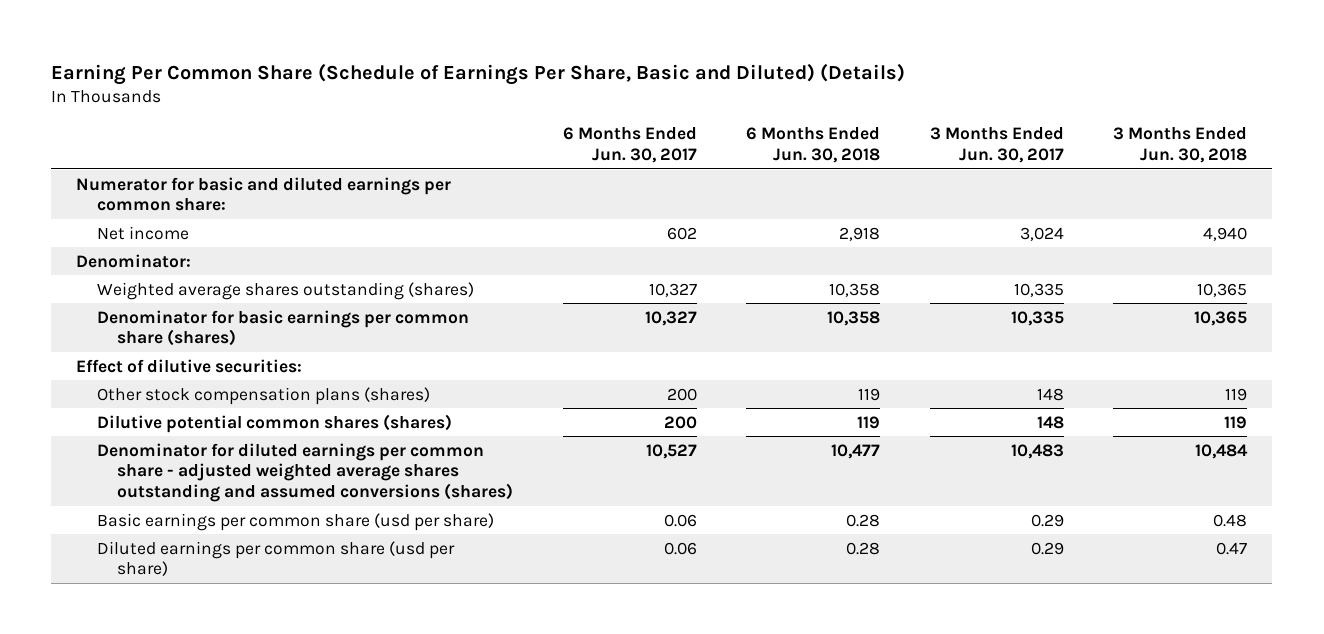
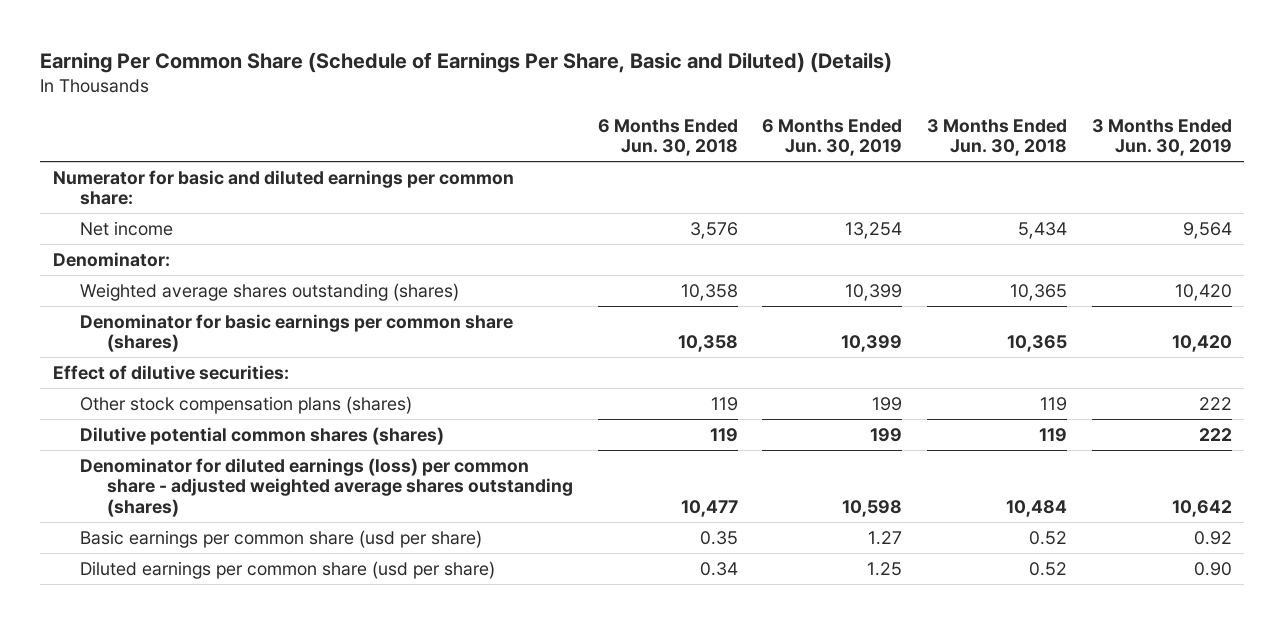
- | 6 Months Ended Jun. 30, 2017 | 6 Months Ended Jun. 30, 2018 | 3 Months Ended Jun. 30, 2017 | 3 Months Ended Jun. 30, 2018
+ | 6 Months Ended Jun. 30, 2018 | 6 Months Ended Jun. 30, 2019 | 3 Months Ended Jun. 30, 2018 | 3 Months Ended Jun. 30, 2019
- Net income | 602 | 2,918 | 3,024 | 4,940
+ Net income | 3,576 | 13,254 | 5,434 | 9,564
- Denominator for diluted earnings per common share - adjusted weighted average shares outstanding and assumed conversions (shares) | 10,527 | 10,477 | 10,483 | 10,484
- Basic earnings per common share (usd per share) | 0.06 | 0.28 | 0.29 | 0.48
- Diluted earnings per common share (usd per share) | 0.06 | 0.28 | 0.29 | 0.47
+ Denominator for diluted earnings (loss) per common share - adjusted weighted average shares outstanding (shares) | 10,477 | 10,598 | 10,484 | 10,642
+ Basic earnings per common share (usd per share) | 0.35 | 1.27 | 0.52 | 0.92
+ Diluted earnings per common share (usd per share) | 0.34 | 1.25 | 0.52 | 0.90

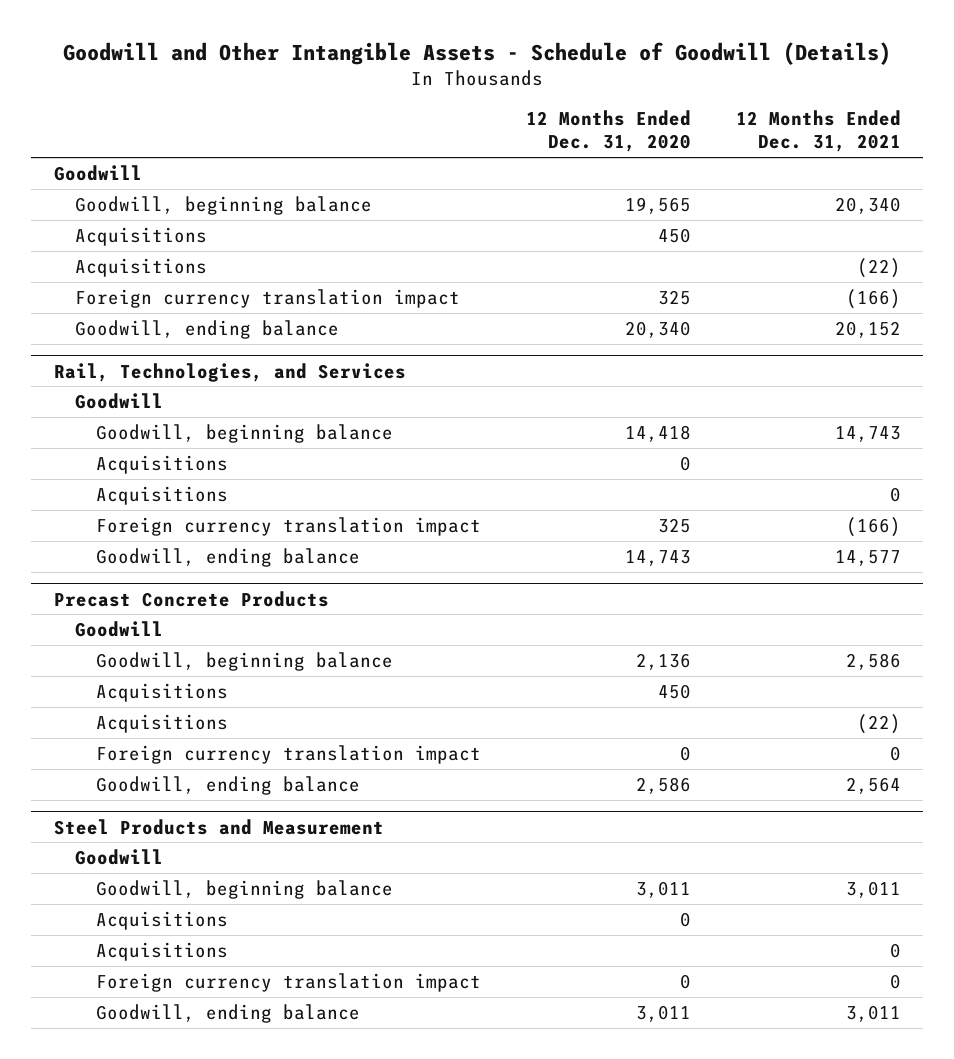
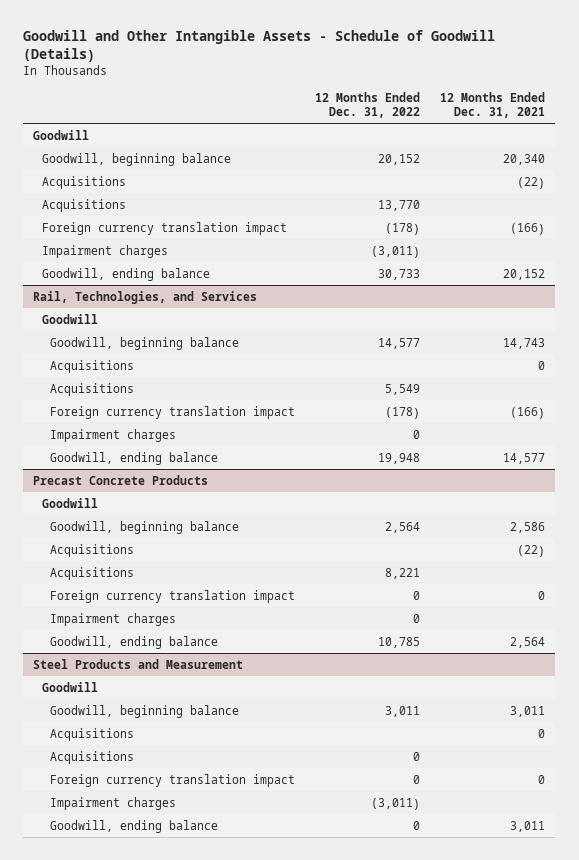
- | 12 Months Ended Dec. 31, 2020 | 12 Months Ended Dec. 31, 2021
+ | 12 Months Ended Dec. 31, 2022 | 12 Months Ended Dec. 31, 2021
moved down: Acquisitions | 13,770 |
+ Impairment charges | (3,011) |
@ Rail, Technologies, and Services
moved down: Acquisitions | 5,549 |
+ Impairment charges | 0 |
@ Precast Concrete Products
moved down: Acquisitions | 8,221 |
+ Impairment charges | 0 |
@ Steel Products and Measurement
moved down: Acquisitions | 0 |
+ Impairment charges | (3,011) |

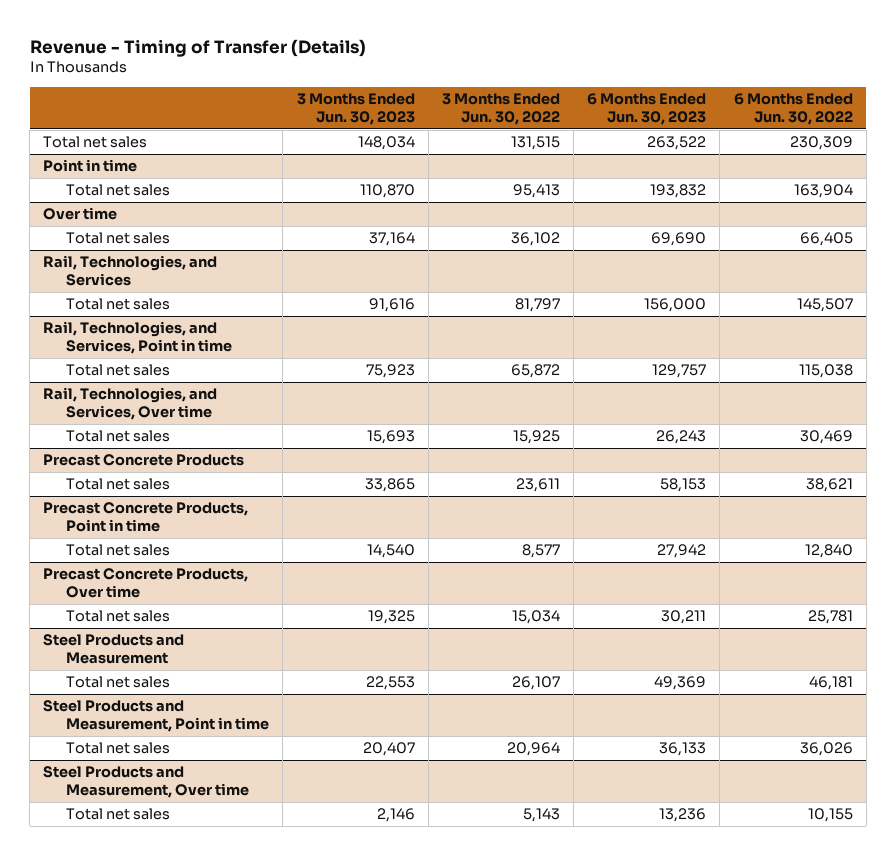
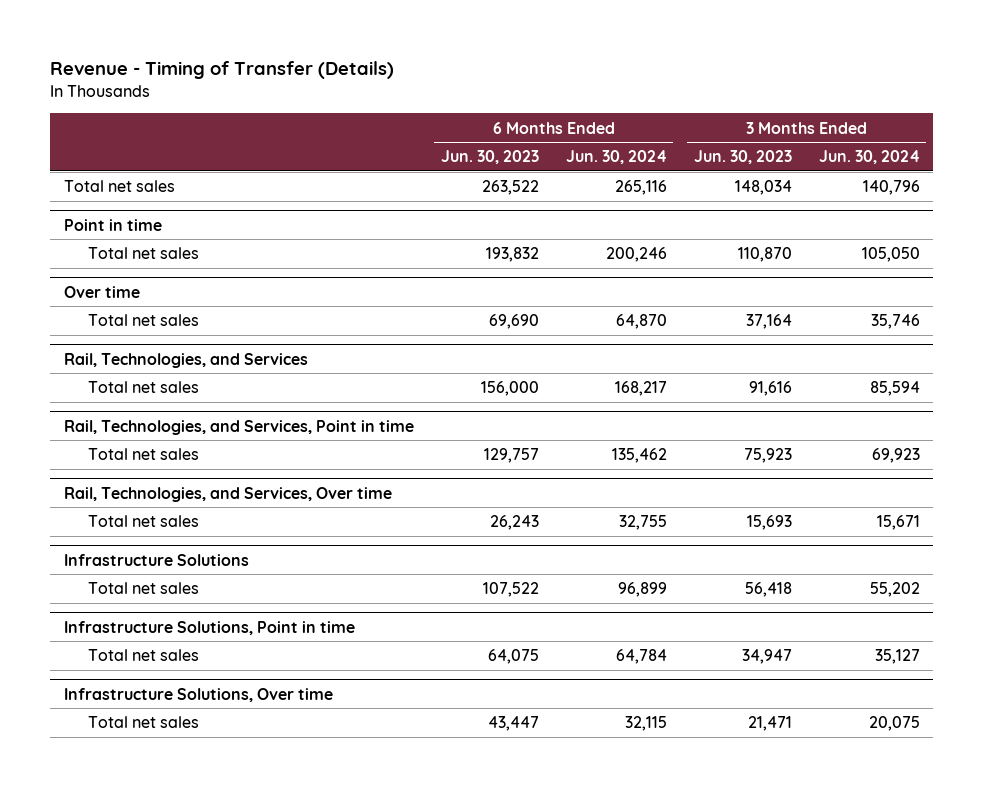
- | 3 Months Ended Jun. 30, 2023 | 3 Months Ended Jun. 30, 2022 | 6 Months Ended Jun. 30, 2023 | 6 Months Ended Jun. 30, 2022
+ | 6 Months Ended Jun. 30, 2023 | 6 Months Ended Jun. 30, 2024 | 3 Months Ended Jun. 30, 2023 | 3 Months Ended Jun. 30, 2024
- Precast Concrete Products
- Total net sales | 33,865 | 23,611 | 58,153 | 38,621
- Precast Concrete Products, Point in time
- Total net sales | 14,540 | 8,577 | 27,942 | 12,840
- Precast Concrete Products, Over time
- Total net sales | 19,325 | 15,034 | 30,211 | 25,781
- Steel Products and Measurement
- Total net sales | 22,553 | 26,107 | 49,369 | 46,181
- Steel Products and Measurement, Point in time
- Total net sales | 20,407 | 20,964 | 36,133 | 36,026
- Steel Products and Measurement, Over time
- Total net sales | 2,146 | 5,143 | 13,236 | 10,155
+ Infrastructure Solutions
+ Total net sales | 107,522 | 96,899 | 56,418 | 55,202
+ Infrastructure Solutions, Point in time
+ Total net sales | 64,075 | 64,784 | 34,947 | 35,127
+ Infrastructure Solutions, Over time
+ Total net sales | 43,447 | 32,115 | 21,471 | 20,075

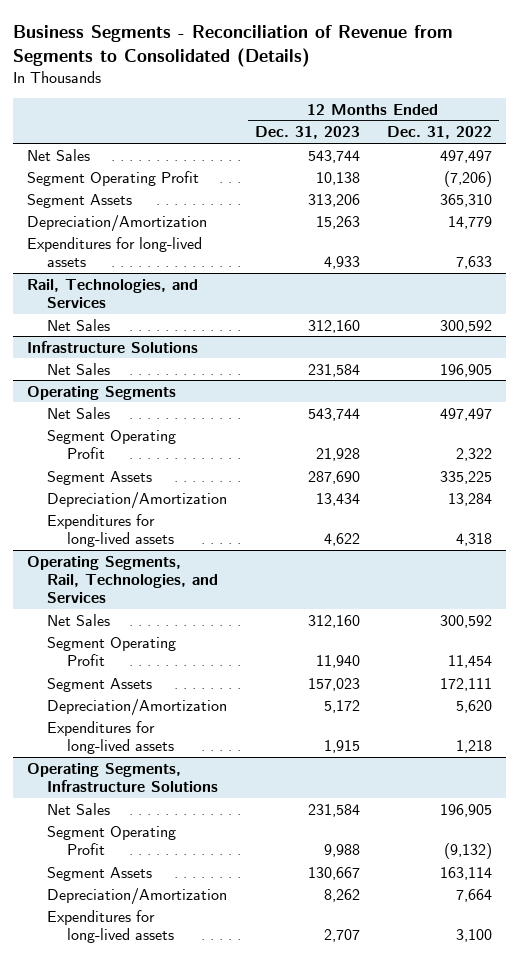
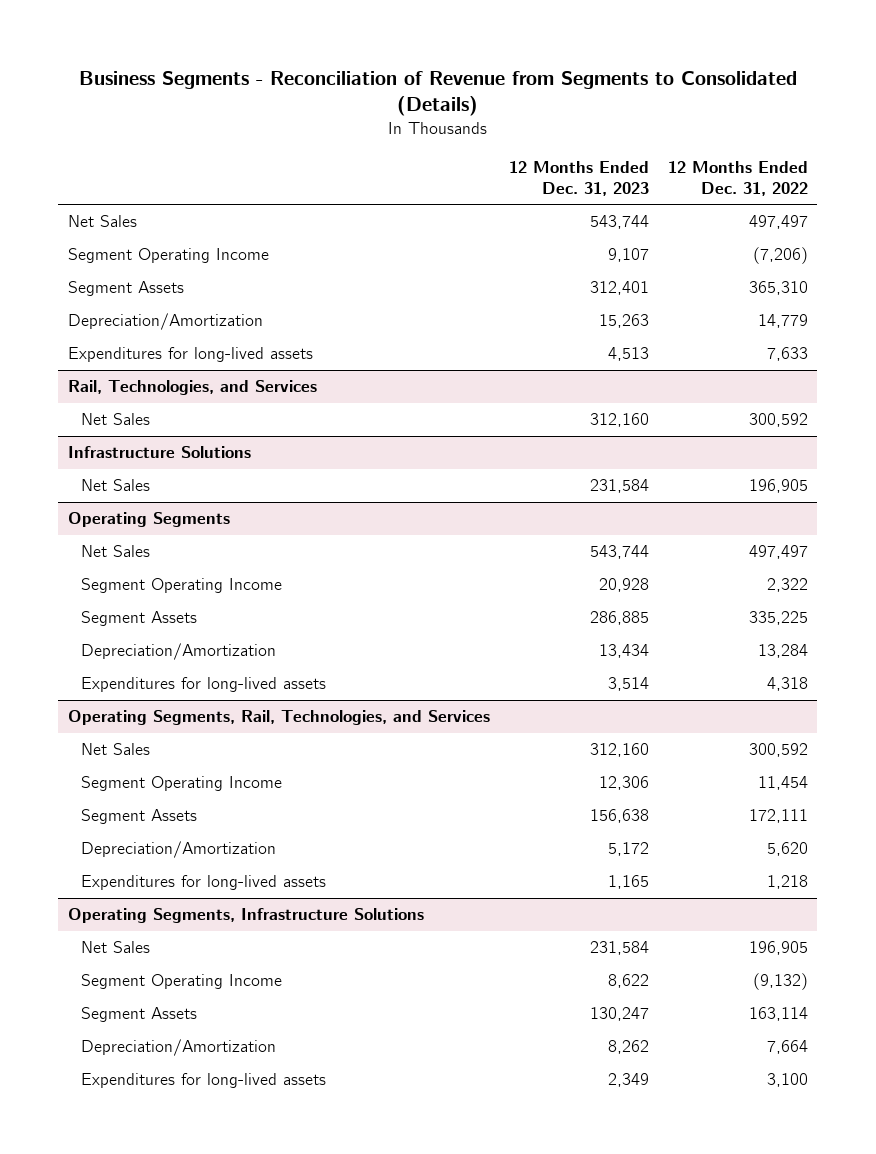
- Segment Operating Profit | 10,138 | (7,206)
- Segment Assets | 313,206 | 365,310
+ Segment Operating Income | 9,107 | (7,206)
+ Segment Assets | 312,401 | 365,310
- Expenditures for long-lived assets | 4,933 | 7,633
+ Expenditures for long-lived assets | 4,513 | 7,633
@ Operating Segments
- Segment Operating Profit | 21,928 | 2,322
- Segment Assets | 287,690 | 335,225
+ Segment Operating Income | 20,928 | 2,322
+ Segment Assets | 286,885 | 335,225
- Expenditures for long-lived assets | 4,622 | 4,318
+ Expenditures for long-lived assets | 3,514 | 4,318
@ Operating Segments, Rail, Technologies, and Services
- Segment Operating Profit | 11,940 | 11,454
- Segment Assets | 157,023 | 172,111
+ Segment Operating Income | 12,306 | 11,454
+ Segment Assets | 156,638 | 172,111
- Expenditures for long-lived assets | 1,915 | 1,218
+ Expenditures for long-lived assets | 1,165 | 1,218
@ Operating Segments, Infrastructure Solutions
- Segment Operating Profit | 9,988 | (9,132)
- Segment Assets | 130,667 | 163,114
+ Segment Operating Income | 8,622 | (9,132)
+ Segment Assets | 130,247 | 163,114
- Expenditures for long-lived assets | 2,707 | 3,100
+ Expenditures for long-lived assets | 2,349 | 3,100

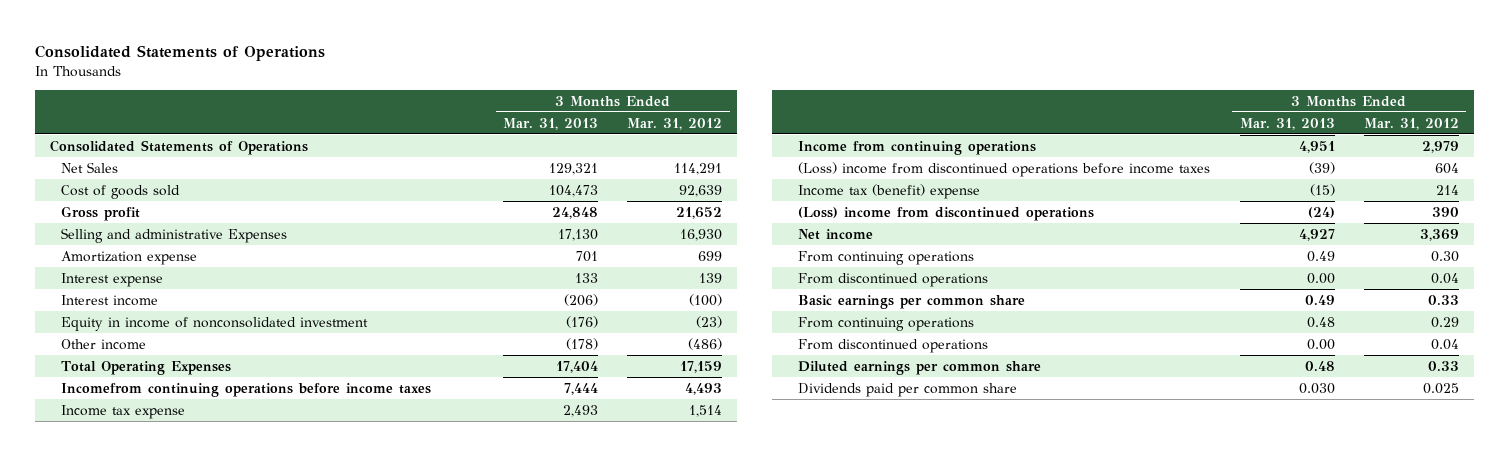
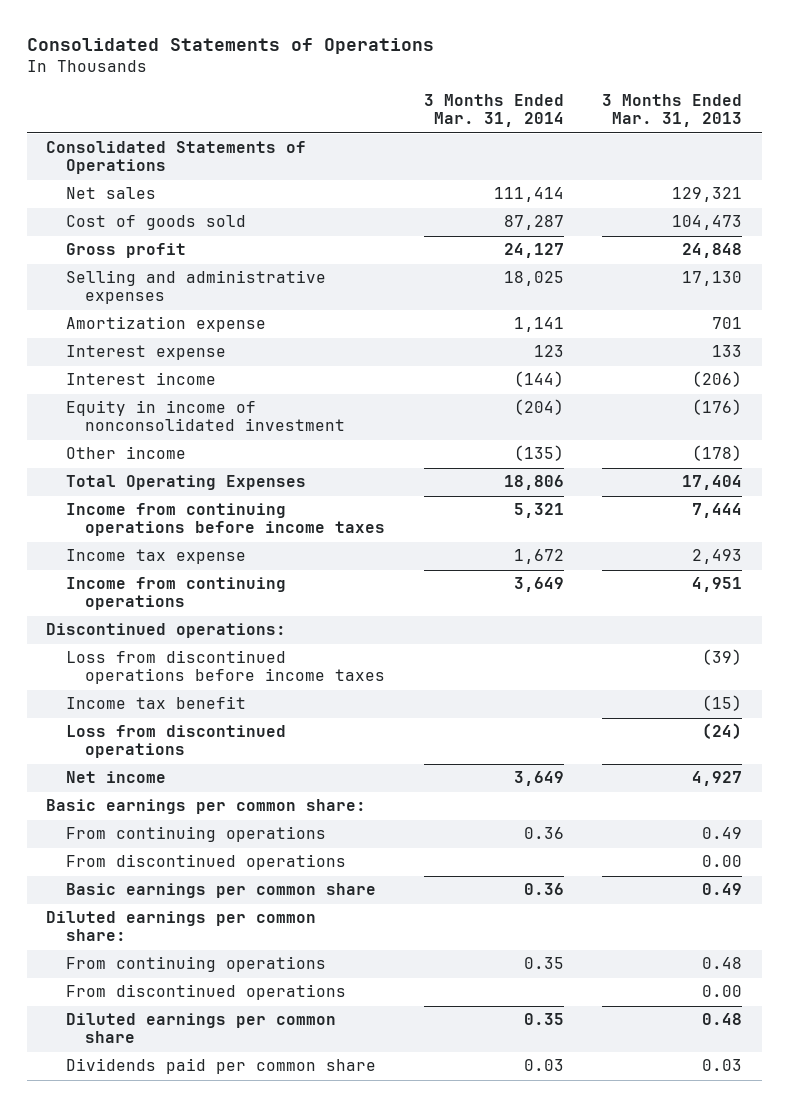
- | 3 Months Ended Mar. 31, 2013 | 3 Months Ended Mar. 31, 2012
+ | 3 Months Ended Mar. 31, 2014 | 3 Months Ended Mar. 31, 2013
- Net Sales | 129,321 | 114,291
+ Net sales | 111,414 | 129,321
- Selling and administrative Expenses | 17,130 | 16,930
+ Selling and administrative expenses | 18,025 | 17,130
- Incomefrom continuing operations before income taxes | 7,444 | 4,493
+ Income from continuing operations before income taxes | 5,321 | 7,444
- (Loss) income from discontinued operations before income taxes | (39) | 604
- Income tax (benefit) expense | (15) | 214
- (Loss) income from discontinued operations | (24) | 390
+ Discontinued operations:
+ Loss from discontinued operations before income taxes | | (39)
+ Income tax benefit | | (15)
+ Loss from discontinued operations | | (24)
+ Basic earnings per common share:
+ Diluted earnings per common share:
- Dividends paid per common share | 0.030 | 0.025
+ Dividends paid per common share | 0.03 | 0.03

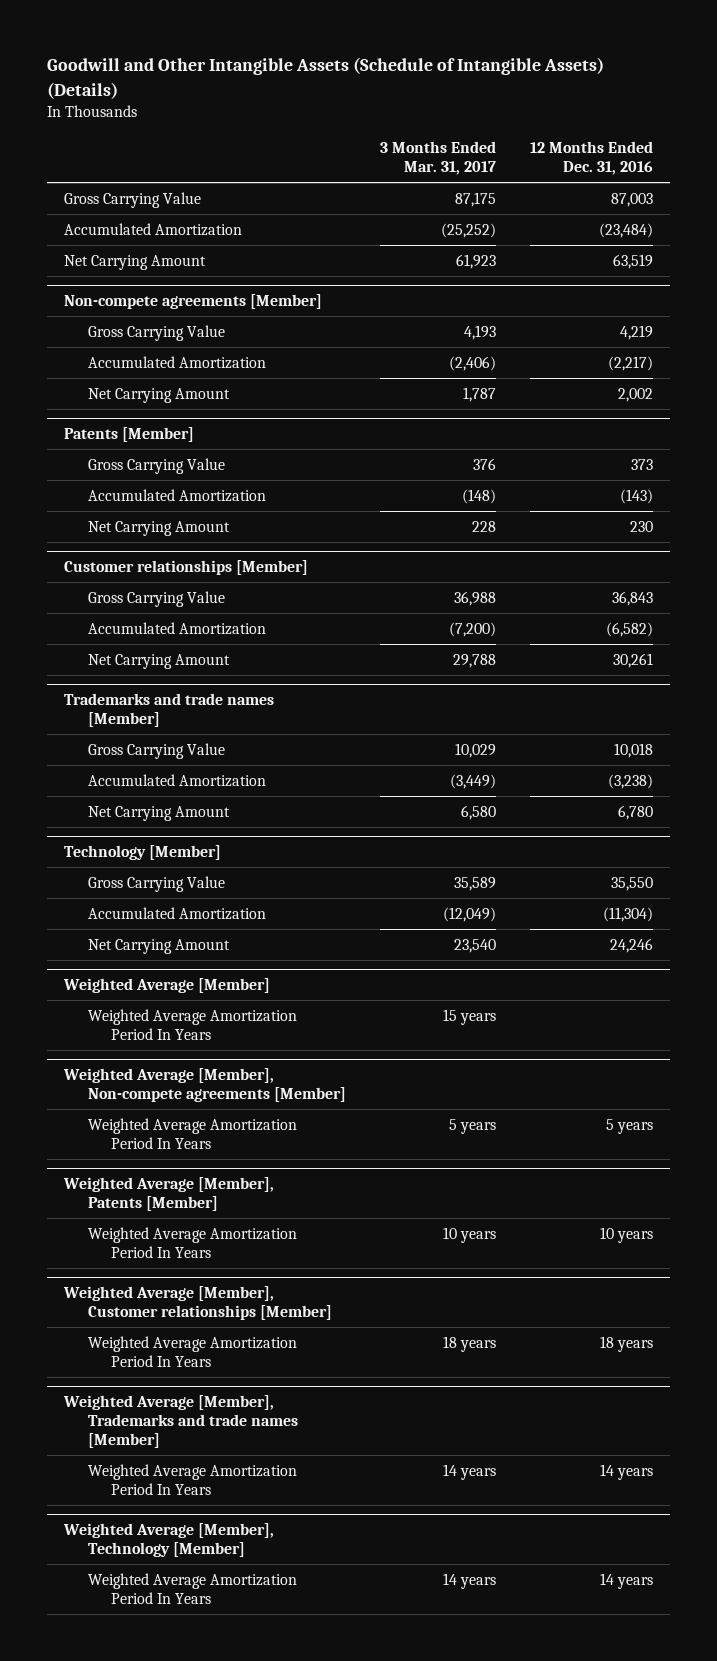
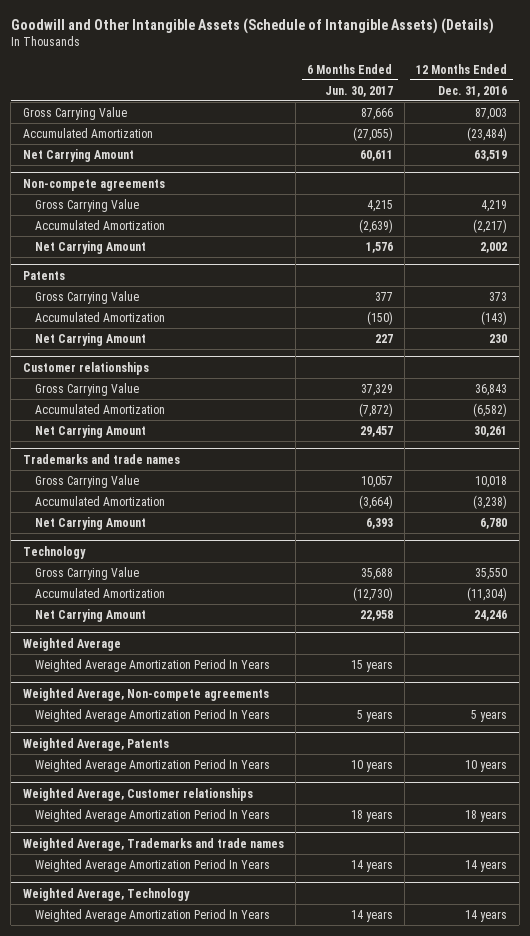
- | 3 Months Ended Mar. 31, 2017 | 12 Months Ended Dec. 31, 2016
+ | 6 Months Ended Jun. 30, 2017 | 12 Months Ended Dec. 31, 2016
- Non-compete agreements [Member]
+ Non-compete agreements
- Patents [Member]
+ Patents
- Customer relationships [Member]
+ Customer relationships
- Trademarks and trade names [Member]
+ Trademarks and trade names
- Technology [Member]
+ Technology
- Weighted Average [Member]
+ Weighted Average
- Weighted Average [Member], Non-compete agreements [Member]
+ Weighted Average, Non-compete agreements
- Weighted Average [Member], Patents [Member]
+ Weighted Average, Patents
- Weighted Average [Member], Customer relationships [Member]
+ Weighted Average, Customer relationships
- Weighted Average [Member], Trademarks and trade names [Member]
+ Weighted Average, Trademarks and trade names
- Weighted Average [Member], Technology [Member]
+ Weighted Average, Technology

